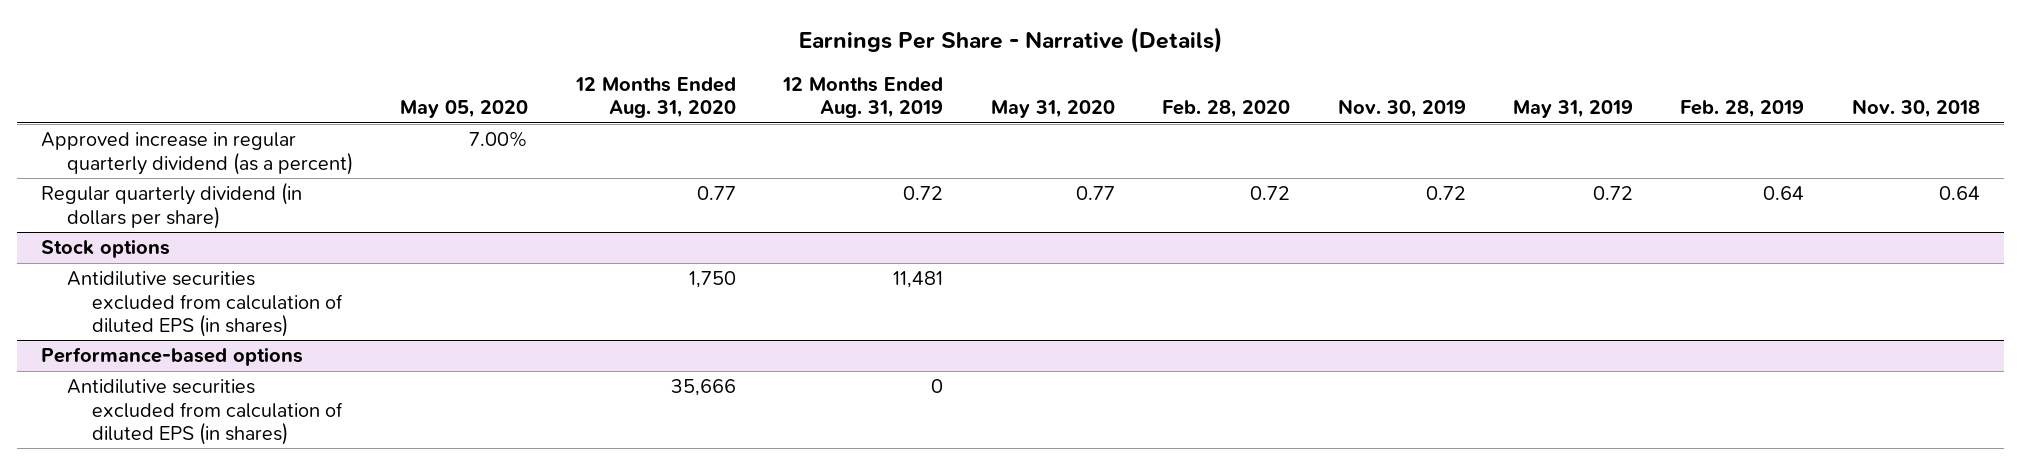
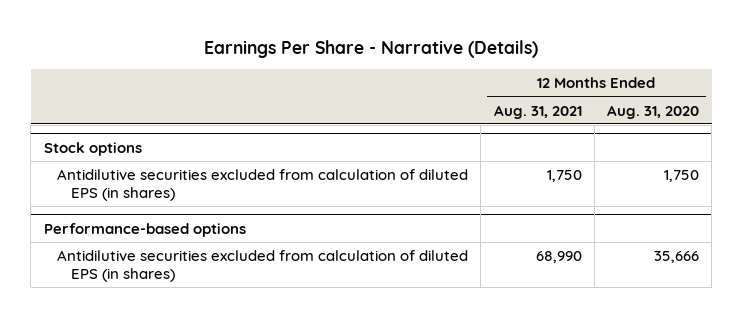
- | May 05, 2020 | 12 Months Ended Aug. 31, 2020 | 12 Months Ended Aug. 31, 2019 | May 31, 2020 | Feb. 28, 2020 | Nov. 30, 2019 | May 31, 2019 | Feb. 28, 2019 | Nov. 30, 2018
+ | 12 Months Ended Aug. 31, 2021 | 12 Months Ended Aug. 31, 2020
- Approved increase in regular quarterly dividend (as a percent) | 7.00% | | | | | | | |
- Regular quarterly dividend (in dollars per share) | | 0.77 | 0.72 | 0.77 | 0.72 | 0.72 | 0.72 | 0.64 | 0.64

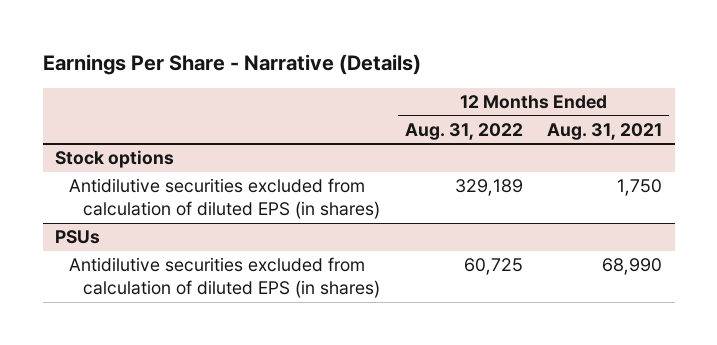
- | 12 Months Ended Aug. 31, 2021 | 12 Months Ended Aug. 31, 2020
+ | 12 Months Ended Aug. 31, 2022 | 12 Months Ended Aug. 31, 2021
- Performance-based options
+ PSUs

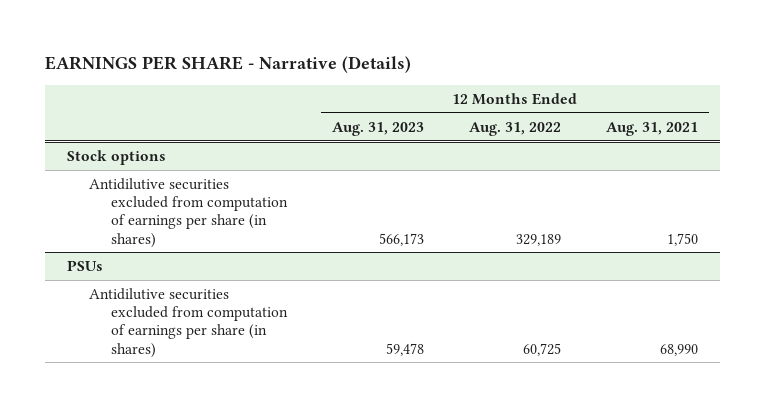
- Earnings Per Share - Narrative (Details)
+ EARNINGS PER SHARE - Narrative (Details)
- | 12 Months Ended Aug. 31, 2022 | 12 Months Ended Aug. 31, 2021
+ | 12 Months Ended Aug. 31, 2023 | 12 Months Ended Aug. 31, 2022 | 12 Months Ended Aug. 31, 2021
@ Stock options
- Antidilutive securities excluded from calculation of diluted EPS (in shares) | 329,189 | 1,750
+ Antidilutive securities excluded from computation of earnings per share (in shares) | 566,173 | 329,189 | 1,750
@ PSUs
- Antidilutive securities excluded from calculation of diluted EPS (in shares) | 60,725 | 68,990
+ Antidilutive securities excluded from computation of earnings per share (in shares) | 59,478 | 60,725 | 68,990

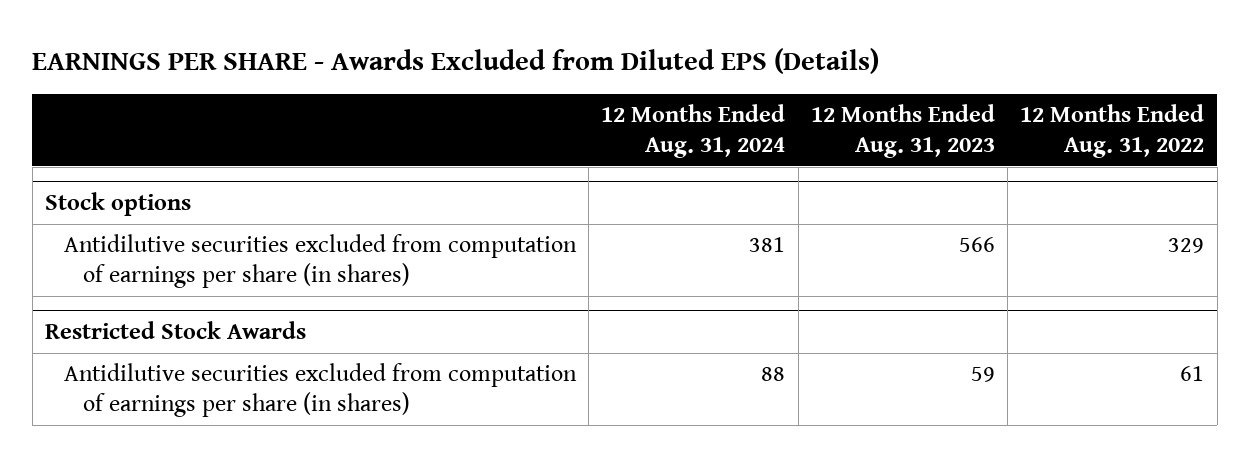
- EARNINGS PER SHARE - Narrative (Details)
+ EARNINGS PER SHARE - Awards Excluded from Diluted EPS (Details)
- | 12 Months Ended Aug. 31, 2023 | 12 Months Ended Aug. 31, 2022 | 12 Months Ended Aug. 31, 2021
+ | 12 Months Ended Aug. 31, 2024 | 12 Months Ended Aug. 31, 2023 | 12 Months Ended Aug. 31, 2022
@ Stock options
- Antidilutive securities excluded from computation of earnings per share (in shares) | 566,173 | 329,189 | 1,750
- PSUs
- Antidilutive securities excluded from computation of earnings per share (in shares) | 59,478 | 60,725 | 68,990
@ Stock options
+ Antidilutive securities excluded from computation of earnings per share (in shares) | 381 | 566 | 329
+ Restricted Stock Awards
+ Antidilutive securities excluded from computation of earnings per share (in shares) | 88 | 59 | 61

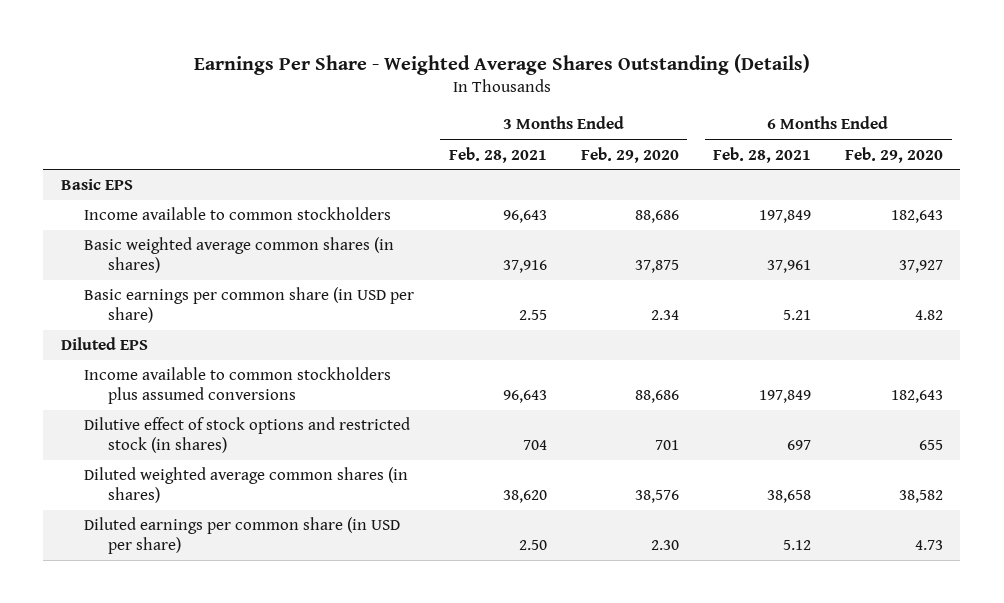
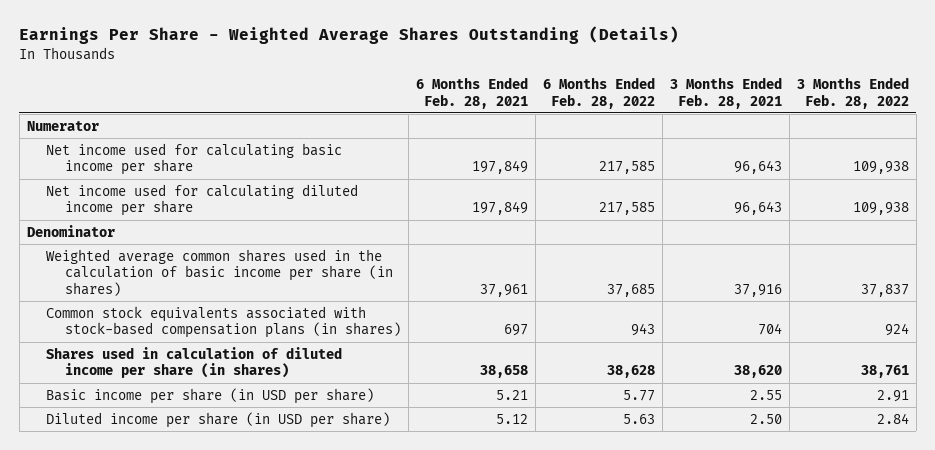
- | 3 Months Ended Feb. 28, 2021 | 3 Months Ended Feb. 29, 2020 | 6 Months Ended Feb. 28, 2021 | 6 Months Ended Feb. 29, 2020
+ | 6 Months Ended Feb. 28, 2021 | 6 Months Ended Feb. 28, 2022 | 3 Months Ended Feb. 28, 2021 | 3 Months Ended Feb. 28, 2022
- Basic EPS
- Income available to common stockholders | 96,643 | 88,686 | 197,849 | 182,643
- Basic weighted average common shares (in shares) | 37,916 | 37,875 | 37,961 | 37,927
- Basic earnings per common share (in USD per share) | 2.55 | 2.34 | 5.21 | 4.82
- Diluted EPS
- Income available to common stockholders plus assumed conversions | 96,643 | 88,686 | 197,849 | 182,643
- Dilutive effect of stock options and restricted stock (in shares) | 704 | 701 | 697 | 655
- Diluted weighted average common shares (in shares) | 38,620 | 38,576 | 38,658 | 38,582
- Diluted earnings per common share (in USD per share) | 2.50 | 2.30 | 5.12 | 4.73
+ Numerator
+ Net income used for calculating basic income per share | 197,849 | 217,585 | 96,643 | 109,938
+ Net income used for calculating diluted income per share | 197,849 | 217,585 | 96,643 | 109,938
+ Denominator
+ Weighted average common shares used in the calculation of basic income per share (in shares) | 37,961 | 37,685 | 37,916 | 37,837
+ Common stock equivalents associated with stock-based compensation plans (in shares) | 697 | 943 | 704 | 924
+ Shares used in calculation of diluted income per share (in shares) | 38,658 | 38,628 | 38,620 | 38,761
+ Basic income per share (in USD per share) | 5.21 | 5.77 | 2.55 | 2.91
+ Diluted income per share (in USD per share) | 5.12 | 5.63 | 2.50 | 2.84

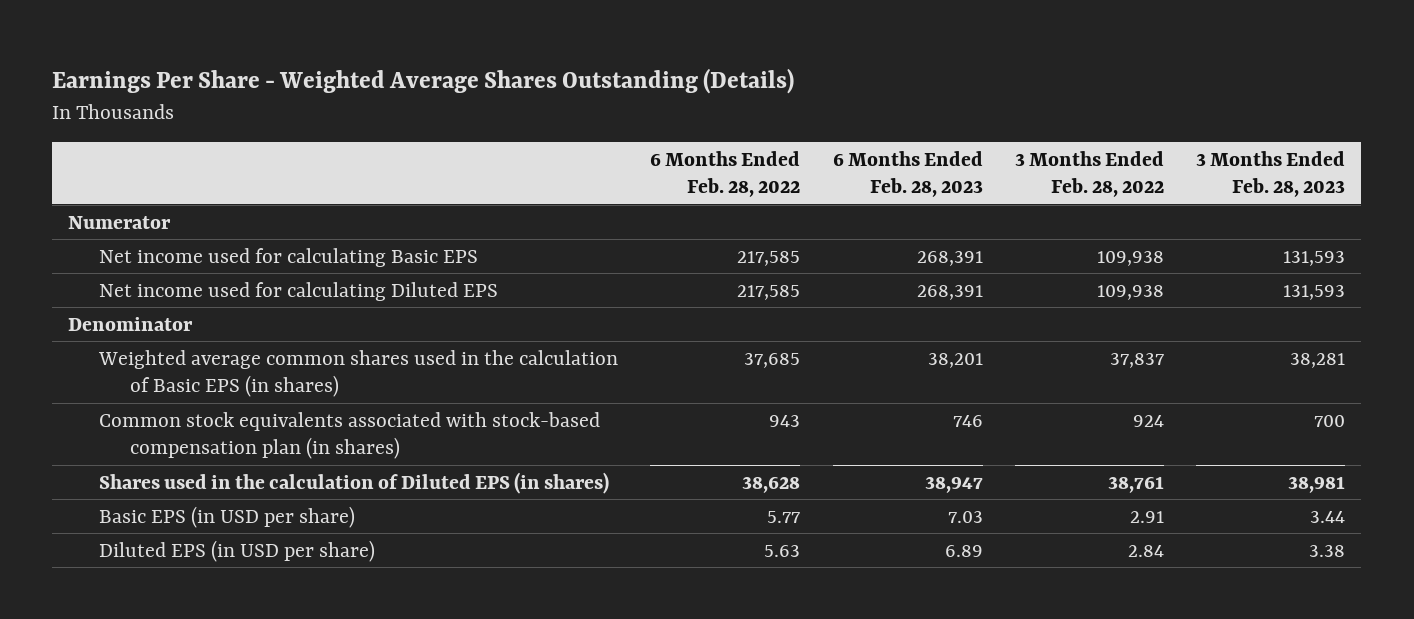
- | 6 Months Ended Feb. 28, 2021 | 6 Months Ended Feb. 28, 2022 | 3 Months Ended Feb. 28, 2021 | 3 Months Ended Feb. 28, 2022
+ | 6 Months Ended Feb. 28, 2022 | 6 Months Ended Feb. 28, 2023 | 3 Months Ended Feb. 28, 2022 | 3 Months Ended Feb. 28, 2023
- Net income used for calculating basic income per share | 197,849 | 217,585 | 96,643 | 109,938
- Net income used for calculating diluted income per share | 197,849 | 217,585 | 96,643 | 109,938
+ Net income used for calculating Basic EPS | 217,585 | 268,391 | 109,938 | 131,593
+ Net income used for calculating Diluted EPS | 217,585 | 268,391 | 109,938 | 131,593
- Weighted average common shares used in the calculation of basic income per share (in shares) | 37,961 | 37,685 | 37,916 | 37,837
- Common stock equivalents associated with stock-based compensation plans (in shares) | 697 | 943 | 704 | 924
- Shares used in calculation of diluted income per share (in shares) | 38,658 | 38,628 | 38,620 | 38,761
- Basic income per share (in USD per share) | 5.21 | 5.77 | 2.55 | 2.91
- Diluted income per share (in USD per share) | 5.12 | 5.63 | 2.50 | 2.84
+ Weighted average common shares used in the calculation of Basic EPS (in shares) | 37,685 | 38,201 | 37,837 | 38,281
+ Common stock equivalents associated with stock-based compensation plan (in shares) | 943 | 746 | 924 | 700
+ Shares used in the calculation of Diluted EPS (in shares) | 38,628 | 38,947 | 38,761 | 38,981
+ Basic EPS (in USD per share) | 5.77 | 7.03 | 2.91 | 3.44
+ Diluted EPS (in USD per share) | 5.63 | 6.89 | 2.84 | 3.38

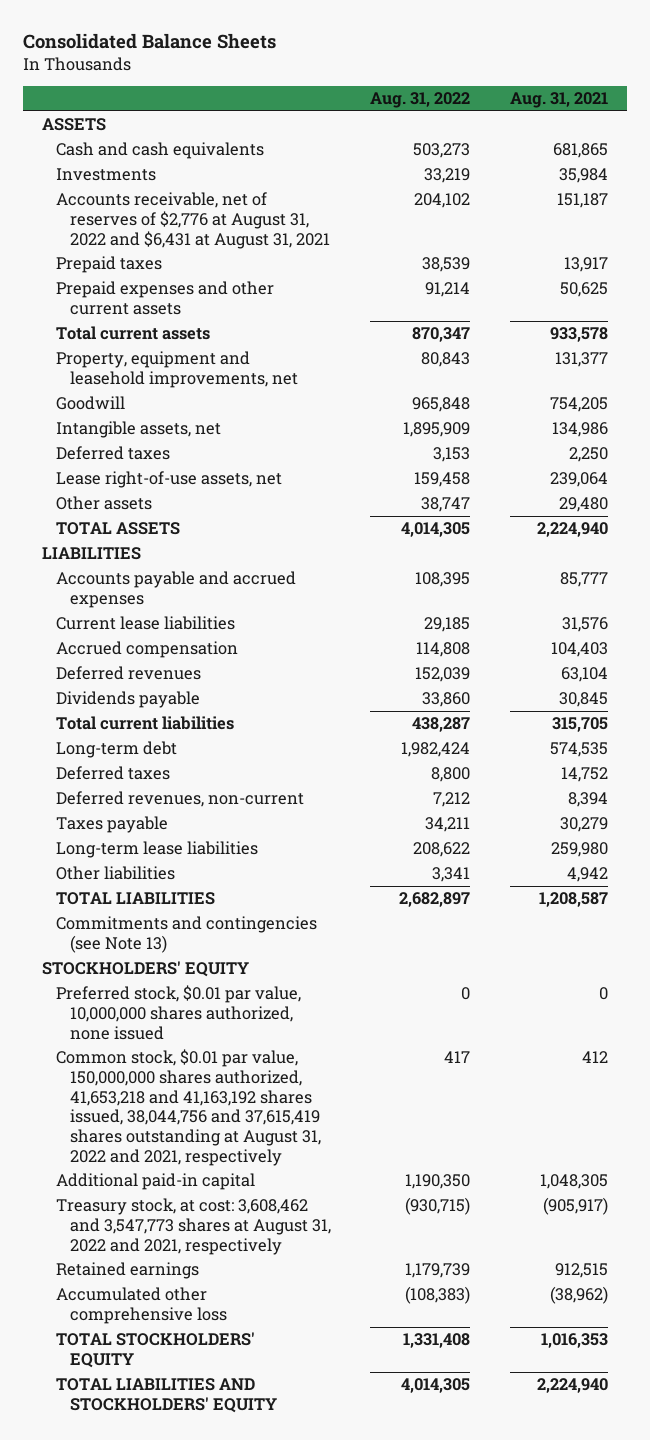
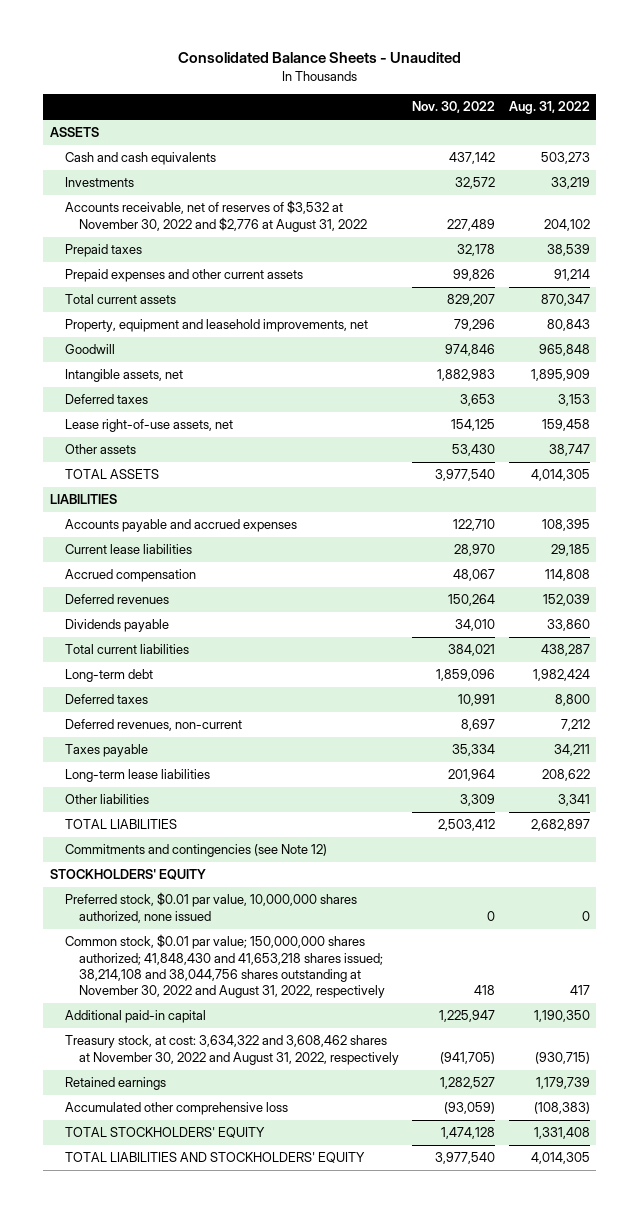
- Consolidated Balance Sheets
+ Consolidated Balance Sheets - Unaudited
- | Aug. 31, 2022 | Aug. 31, 2021
+ | Nov. 30, 2022 | Aug. 31, 2022
- Accounts receivable, net of reserves of $2,776 at August 31, 2022 and $6,431 at August 31, 2021 | 204,102 | 151,187
+ Accounts receivable, net of reserves of $3,532 at November 30, 2022 and $2,776 at August 31, 2022 | 227,489 | 204,102
- Commitments and contingencies (see Note 13)
+ Commitments and contingencies (see Note 12)
- Common stock, $0.01 par value, 150,000,000 shares authorized, 41,653,218 and 41,163,192 shares issued, 38,044,756 and 37,615,419 shares outstanding at August 31, 2022 and 2021, respectively | 417 | 412
+ Common stock, $0.01 par value; 150,000,000 shares authorized; 41,848,430 and 41,653,218 shares issued; 38,214,108 and 38,044,756 shares outstanding at November 30, 2022 and August 31, 2022, respectively | 418 | 417
- Treasury stock, at cost: 3,608,462 and 3,547,773 shares at August 31, 2022 and 2021, respectively | (930,715) | (905,917)
+ Treasury stock, at cost: 3,634,322 and 3,608,462 shares at November 30, 2022 and August 31, 2022, respectively | (941,705) | (930,715)

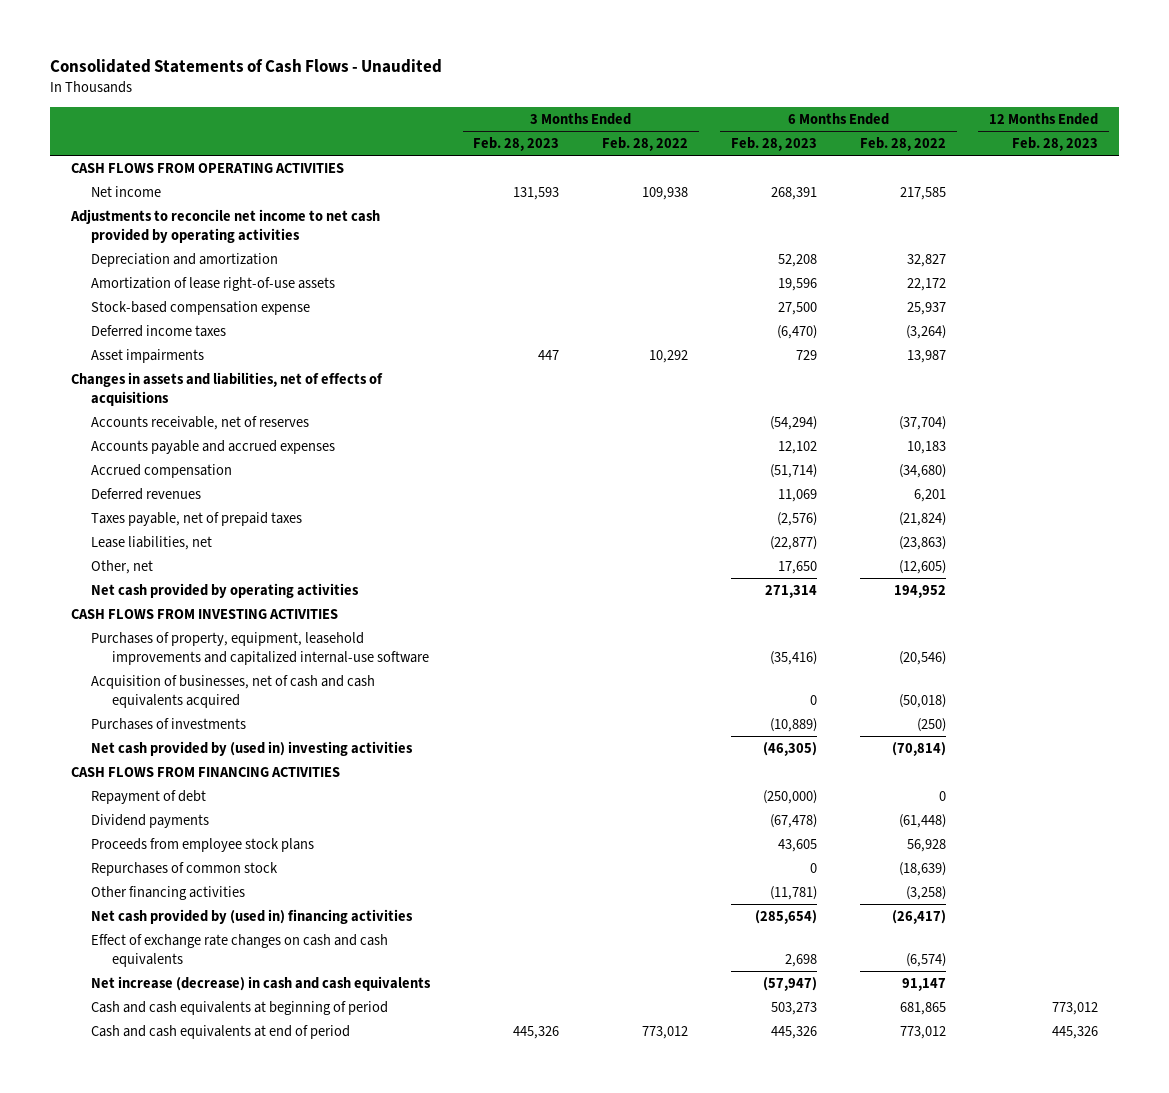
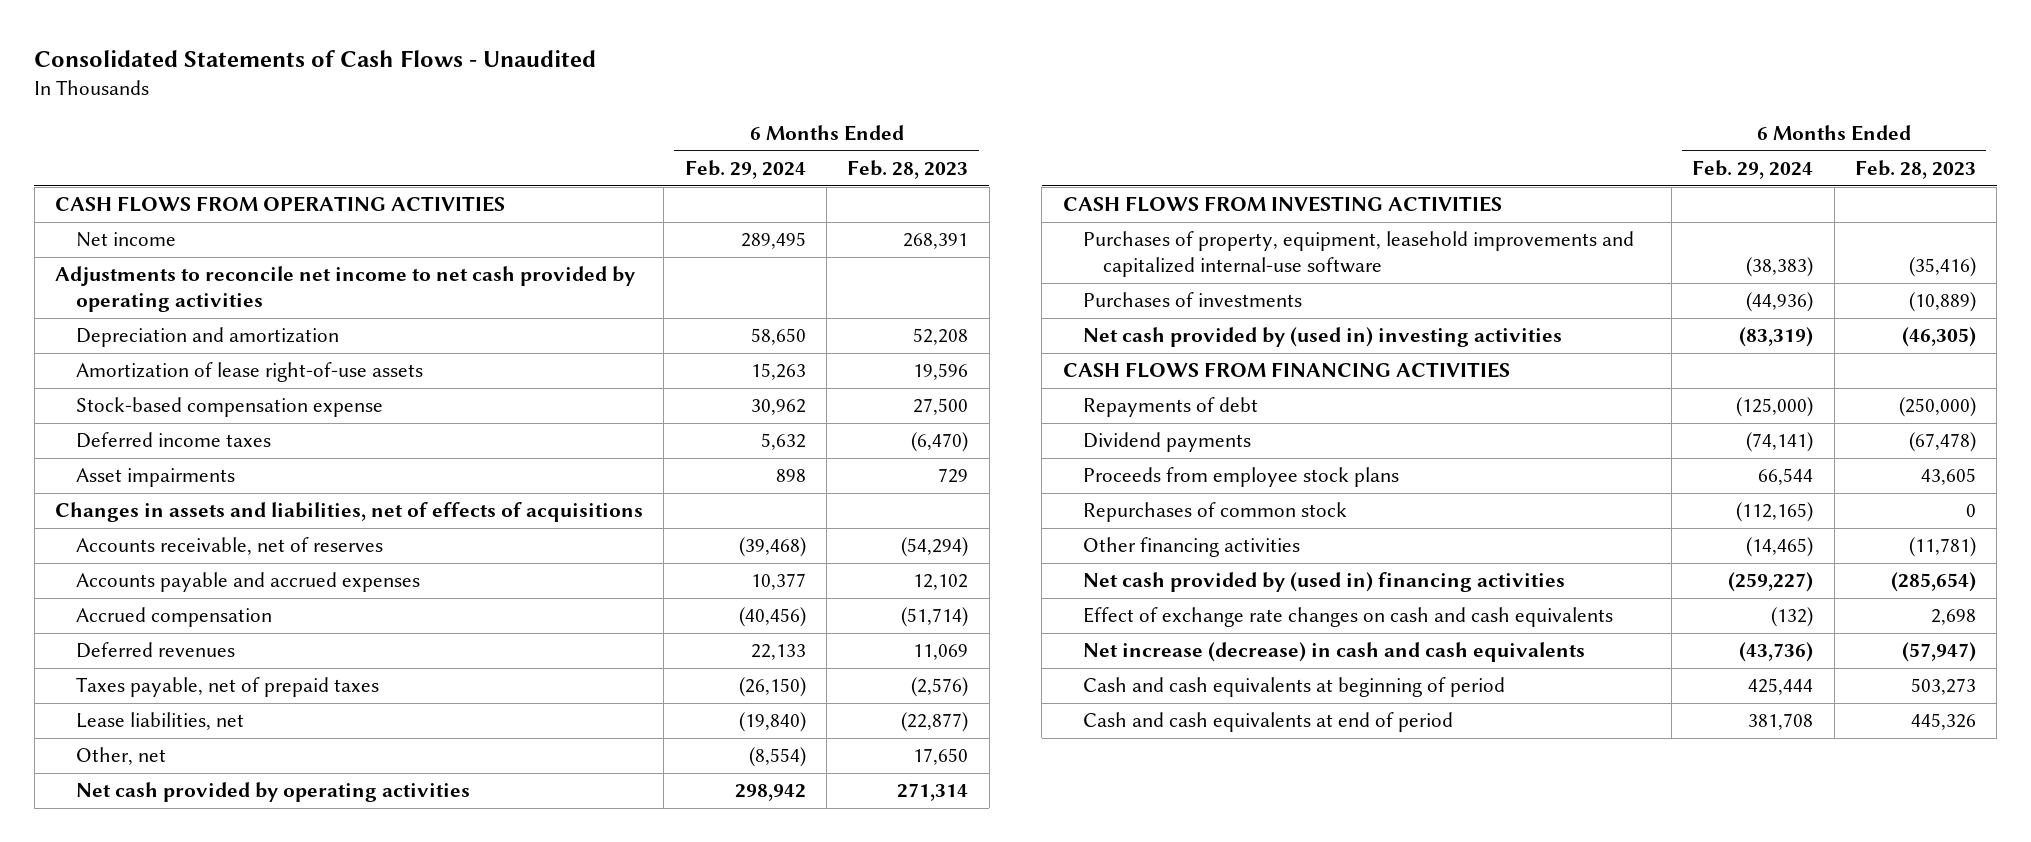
- | 3 Months Ended Feb. 28, 2023 | 3 Months Ended Feb. 28, 2022 | 6 Months Ended Feb. 28, 2023 | 6 Months Ended Feb. 28, 2022 | 12 Months Ended Feb. 28, 2023
+ | 6 Months Ended Feb. 29, 2024 | 6 Months Ended Feb. 28, 2023
- Acquisition of businesses, net of cash and cash equivalents acquired | | | 0 | (50,018) |
- Repayment of debt | | | (250,000) | 0 |
+ Repayments of debt | (125,000) | (250,000)

